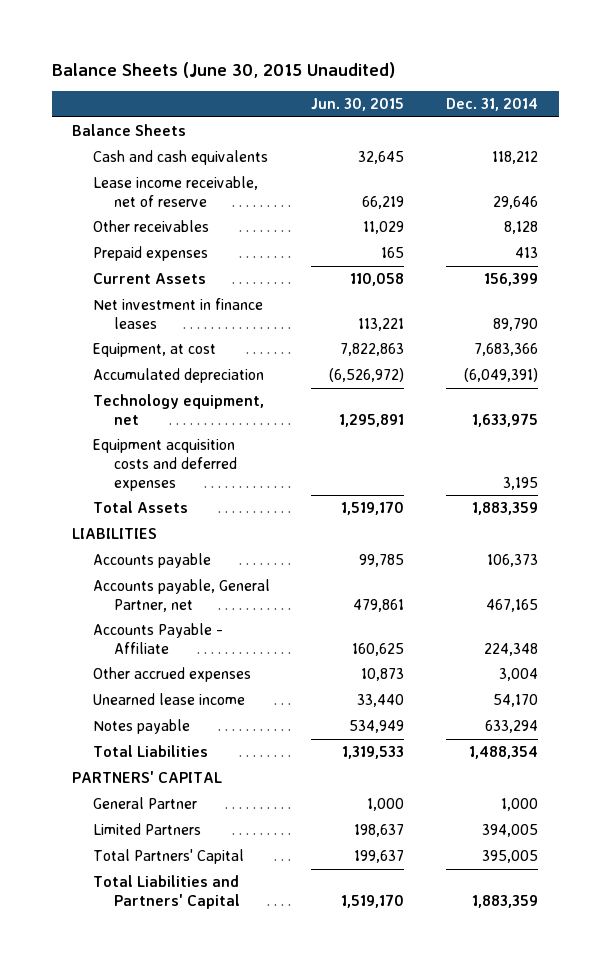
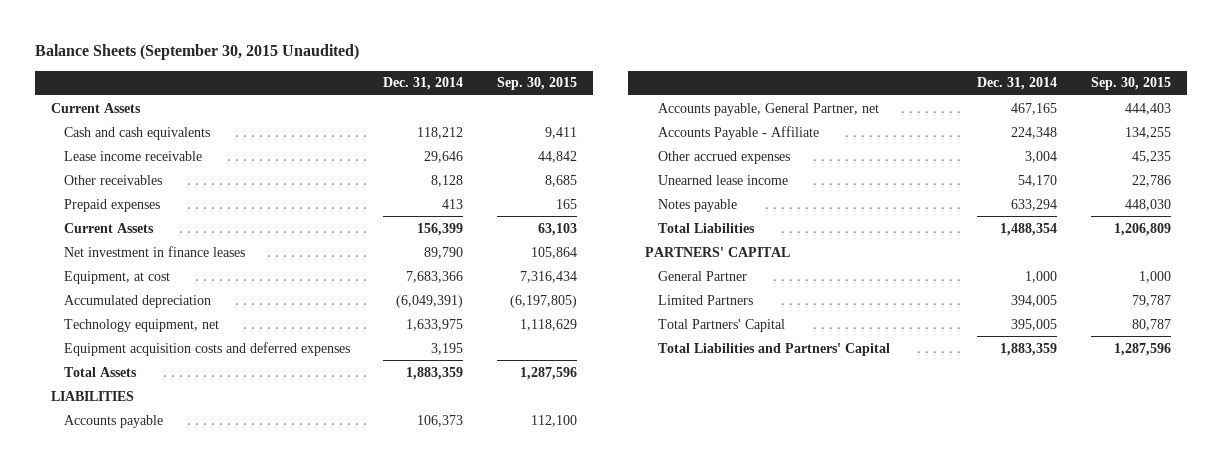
- Balance Sheets (June 30, 2015 Unaudited)
+ Balance Sheets (September 30, 2015 Unaudited)
- | Jun. 30, 2015 | Dec. 31, 2014
+ | Dec. 31, 2014 | Sep. 30, 2015
- Balance Sheets
+ Current Assets
- Lease income receivable, net of reserve | 66,219 | 29,646
+ Lease income receivable | 29,646 | 44,842

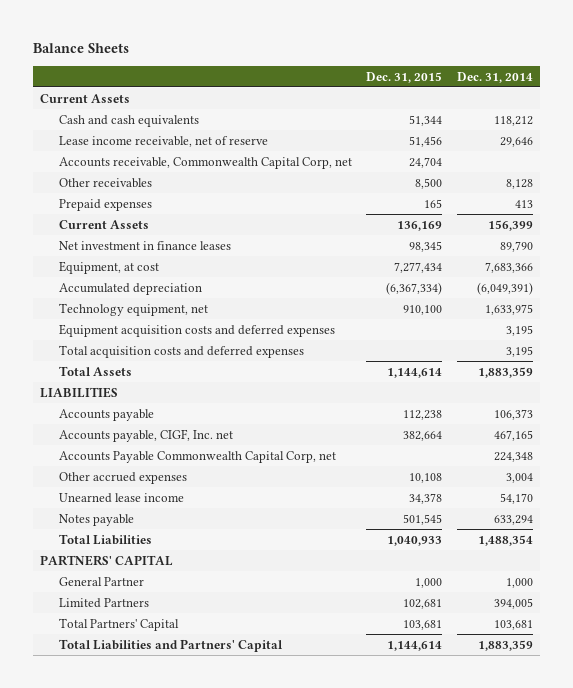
- Balance Sheets (September 30, 2015 Unaudited)
+ Balance Sheets
- | Dec. 31, 2014 | Sep. 30, 2015
+ | Dec. 31, 2015 | Dec. 31, 2014
- Lease income receivable | 29,646 | 44,842
+ Lease income receivable, net of reserve | 51,456 | 29,646
+ Accounts receivable, Commonwealth Capital Corp, net | 24,704 |
+ Total acquisition costs and deferred expenses | | 3,195
- Accounts payable, General Partner, net | 467,165 | 444,403
- Accounts Payable - Affiliate | 224,348 | 134,255
+ Accounts payable, CIGF, Inc. net | 382,664 | 467,165
+ Accounts Payable Commonwealth Capital Corp, net | | 224,348
- Total Partners' Capital | 395,005 | 80,787
+ Total Partners' Capital | 103,681 | 103,681

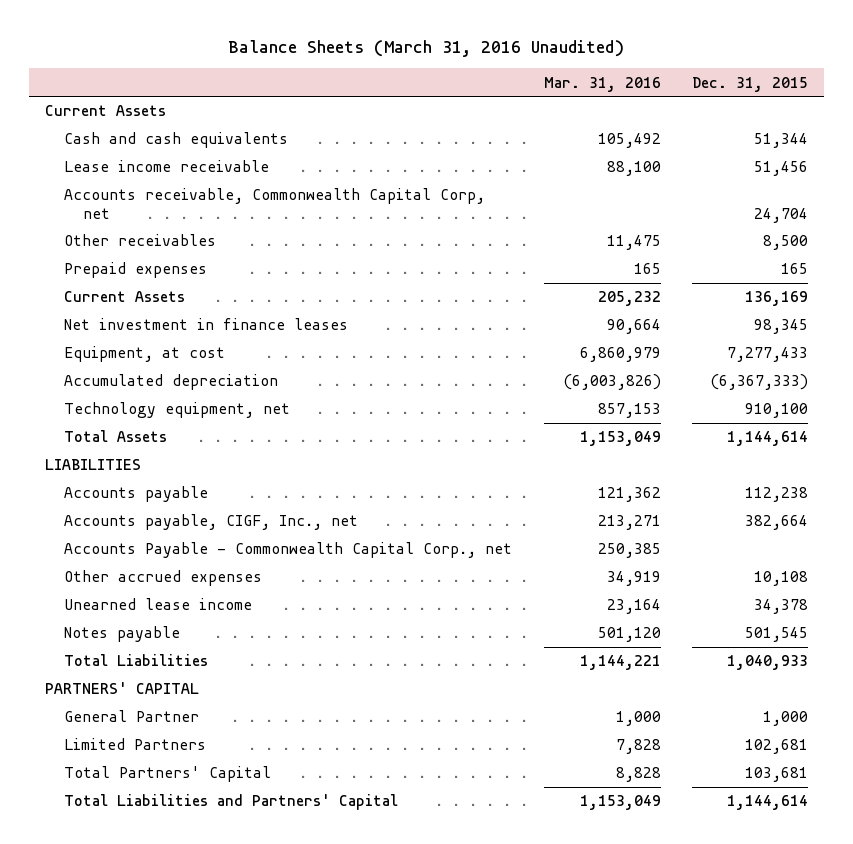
- Balance Sheets
+ Balance Sheets (March 31, 2016 Unaudited)
- | Dec. 31, 2015 | Dec. 31, 2014
+ | Mar. 31, 2016 | Dec. 31, 2015
- Lease income receivable, net of reserve | 51,456 | 29,646
+ Lease income receivable | 88,100 | 51,456
- Equipment, at cost | 7,277,434 | 7,683,366
- Accumulated depreciation | (6,367,334) | (6,049,391)
+ Equipment, at cost | 6,860,979 | 7,277,433
+ Accumulated depreciation | (6,003,826) | (6,367,333)
- Equipment acquisition costs and deferred expenses | | 3,195
- Total acquisition costs and deferred expenses | | 3,195
- Accounts payable, CIGF, Inc. net | 382,664 | 467,165
- Accounts Payable Commonwealth Capital Corp, net | | 224,348
+ Accounts payable, CIGF, Inc., net | 213,271 | 382,664
+ Accounts Payable - Commonwealth Capital Corp., net | 250,385 |

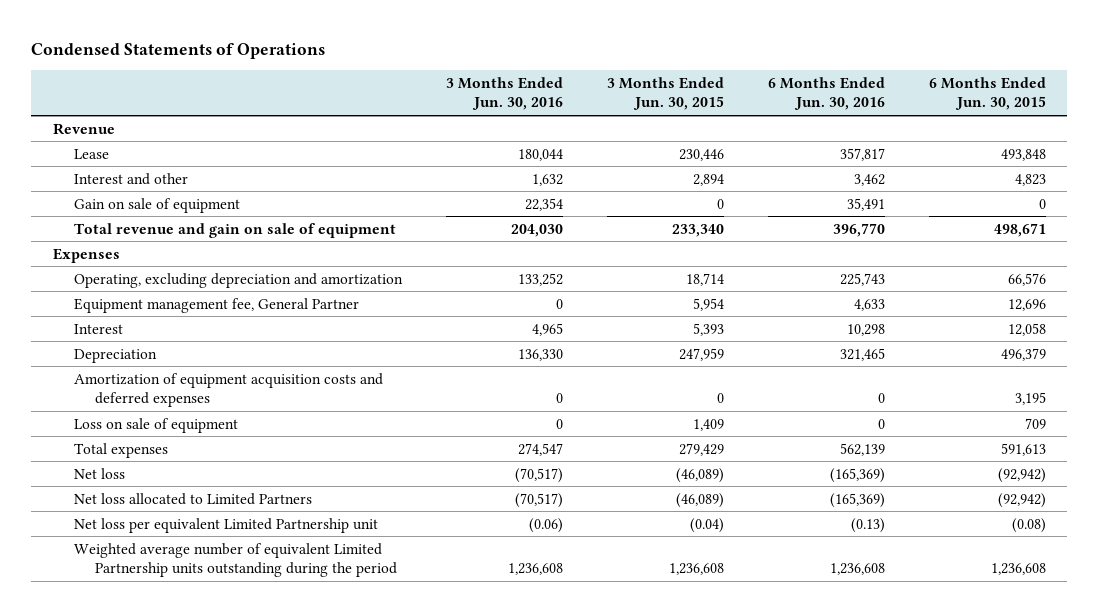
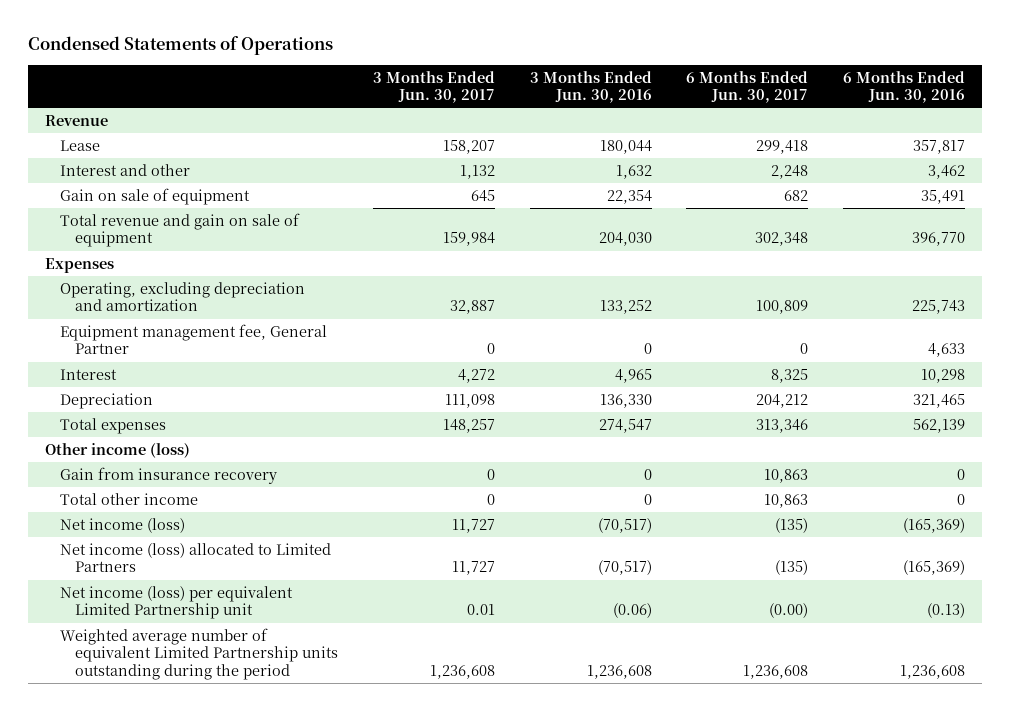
- | 3 Months Ended Jun. 30, 2016 | 3 Months Ended Jun. 30, 2015 | 6 Months Ended Jun. 30, 2016 | 6 Months Ended Jun. 30, 2015
+ | 3 Months Ended Jun. 30, 2017 | 3 Months Ended Jun. 30, 2016 | 6 Months Ended Jun. 30, 2017 | 6 Months Ended Jun. 30, 2016
- Amortization of equipment acquisition costs and deferred expenses | 0 | 0 | 0 | 3,195
- Loss on sale of equipment | 0 | 1,409 | 0 | 709
- Net loss | (70,517) | (46,089) | (165,369) | (92,942)
- Net loss allocated to Limited Partners | (70,517) | (46,089) | (165,369) | (92,942)
- Net loss per equivalent Limited Partnership unit | (0.06) | (0.04) | (0.13) | (0.08)
+ Other income (loss)
+ Gain from insurance recovery | 0 | 0 | 10,863 | 0
+ Total other income | 0 | 0 | 10,863 | 0
+ Net income (loss) | 11,727 | (70,517) | (135) | (165,369)
+ Net income (loss) allocated to Limited Partners | 11,727 | (70,517) | (135) | (165,369)
+ Net income (loss) per equivalent Limited Partnership unit | 0.01 | (0.06) | (0.00) | (0.13)

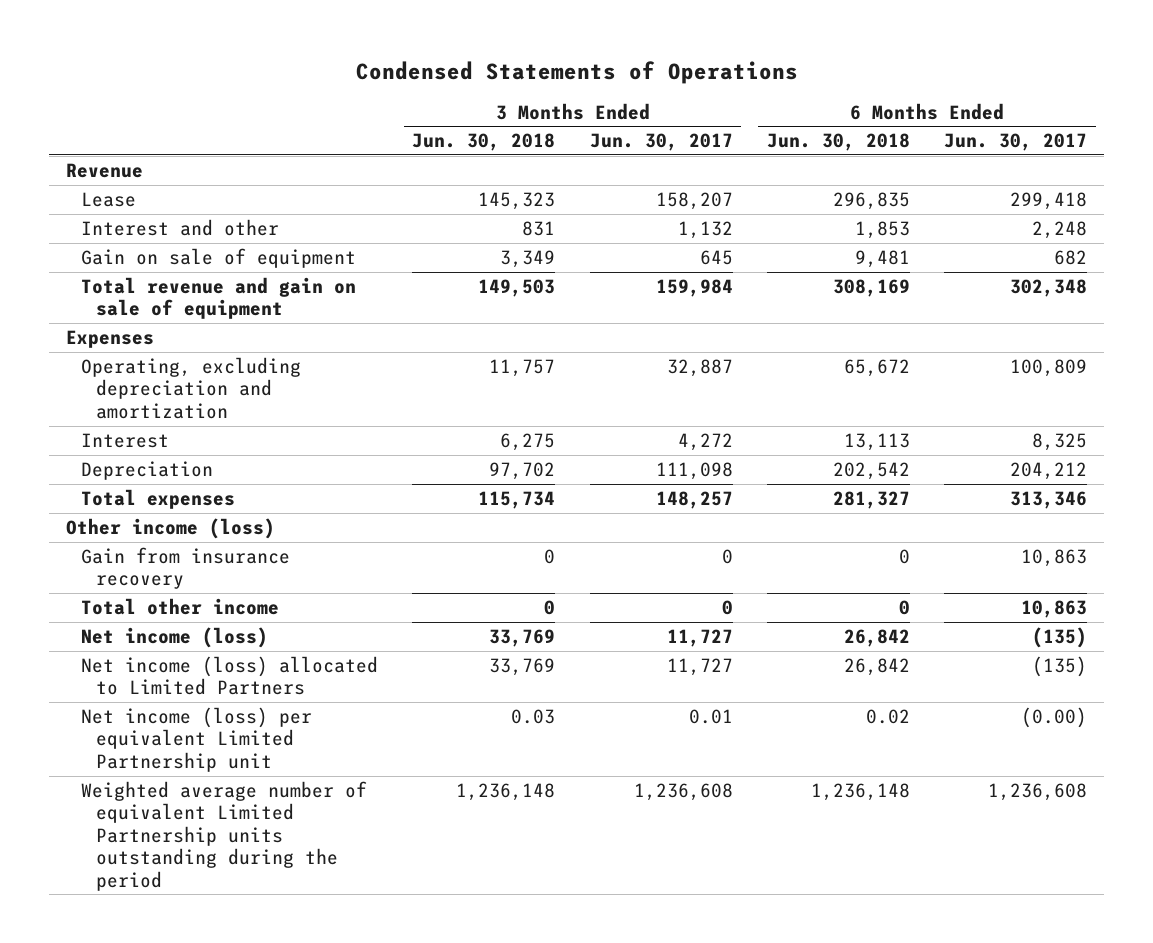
- | 3 Months Ended Jun. 30, 2017 | 3 Months Ended Jun. 30, 2016 | 6 Months Ended Jun. 30, 2017 | 6 Months Ended Jun. 30, 2016
+ | 3 Months Ended Jun. 30, 2018 | 3 Months Ended Jun. 30, 2017 | 6 Months Ended Jun. 30, 2018 | 6 Months Ended Jun. 30, 2017
- Equipment management fee, General Partner | 0 | 0 | 0 | 4,633

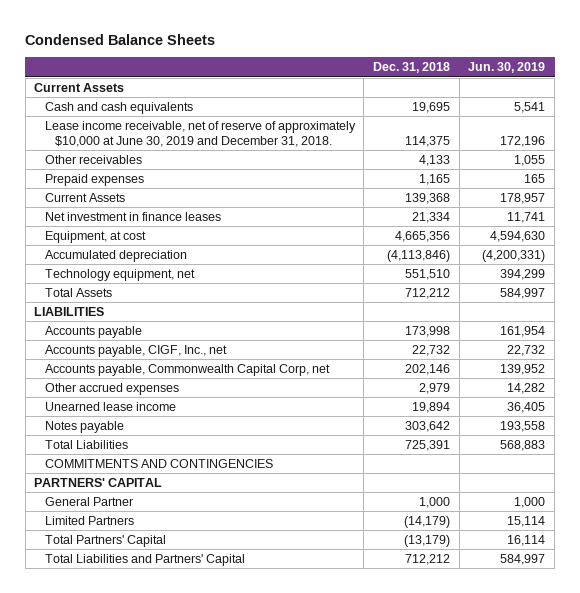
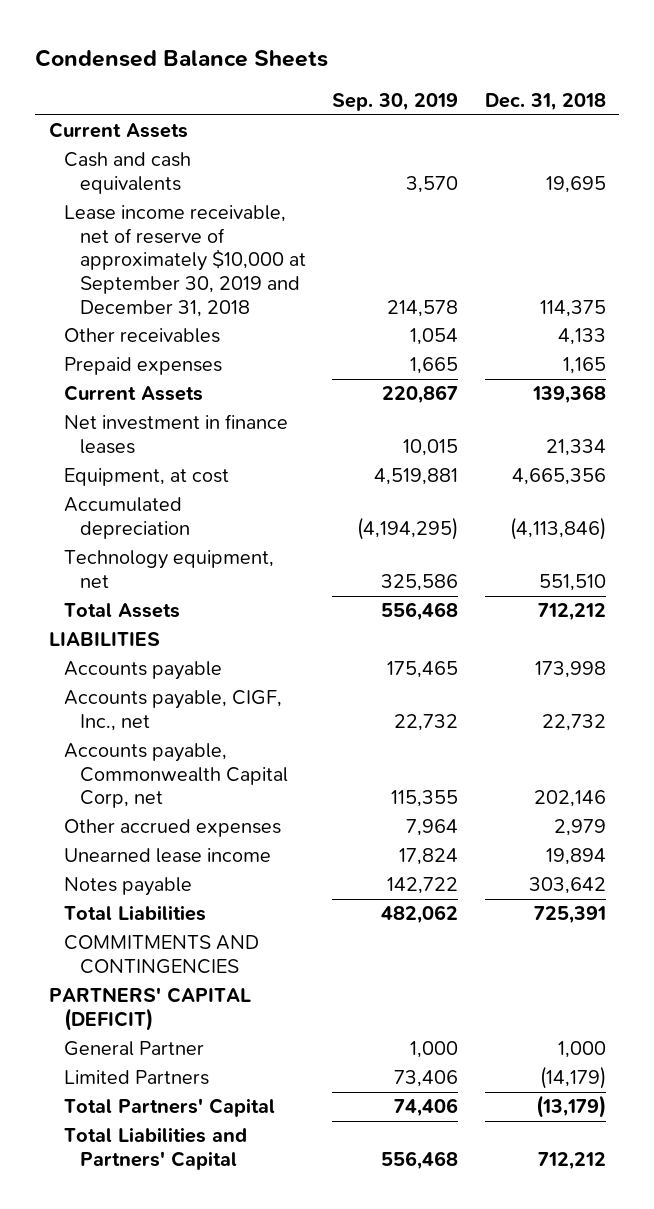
- | Dec. 31, 2018 | Jun. 30, 2019
+ | Sep. 30, 2019 | Dec. 31, 2018
- Lease income receivable, net of reserve of approximately $10,000 at June 30, 2019 and December 31, 2018. | 114,375 | 172,196
+ Lease income receivable, net of reserve of approximately $10,000 at September 30, 2019 and December 31, 2018 | 214,578 | 114,375
- PARTNERS' CAPITAL
+ PARTNERS' CAPITAL (DEFICIT)

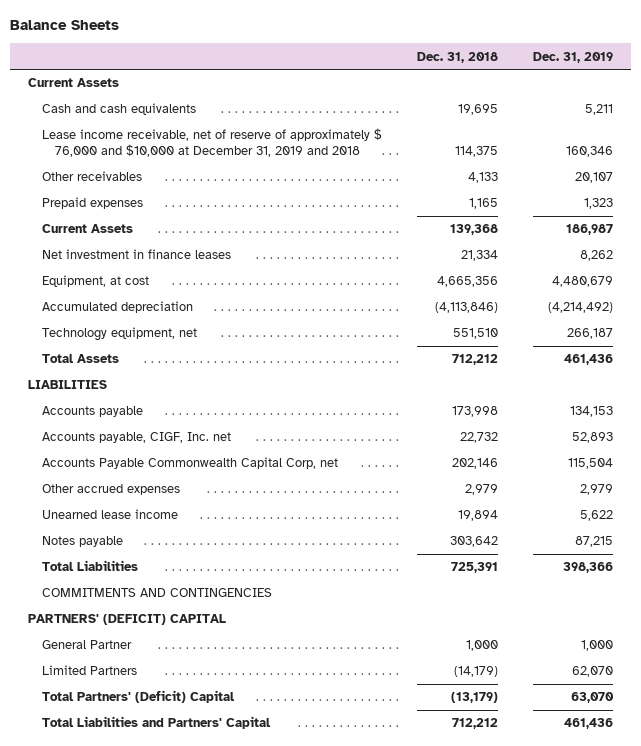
- Condensed Balance Sheets
+ Balance Sheets
- | Sep. 30, 2019 | Dec. 31, 2018
+ | Dec. 31, 2018 | Dec. 31, 2019
- Lease income receivable, net of reserve of approximately $10,000 at September 30, 2019 and December 31, 2018 | 214,578 | 114,375
+ Lease income receivable, net of reserve of approximately $ 76,000 and $10,000 at December 31, 2019 and 2018 | 114,375 | 160,346
- Accounts payable, CIGF, Inc., net | 22,732 | 22,732
- Accounts payable, Commonwealth Capital Corp, net | 115,355 | 202,146
+ Accounts payable, CIGF, Inc. net | 22,732 | 52,893
+ Accounts Payable Commonwealth Capital Corp, net | 202,146 | 115,504
- PARTNERS' CAPITAL (DEFICIT)
+ PARTNERS' (DEFICIT) CAPITAL
- Total Partners' Capital | 74,406 | (13,179)
+ Total Partners' (Deficit) Capital | (13,179) | 63,070

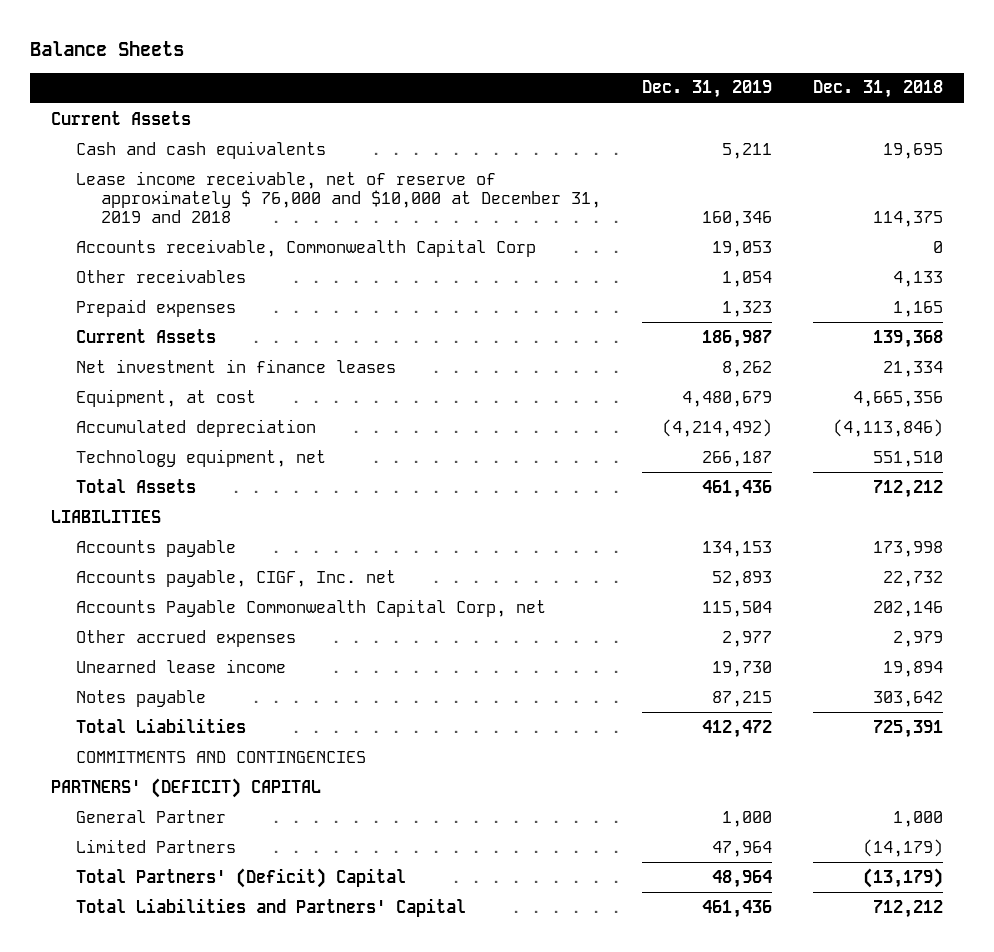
- | Dec. 31, 2018 | Dec. 31, 2019
+ | Dec. 31, 2019 | Dec. 31, 2018
- Other receivables | 4,133 | 20,107
+ Accounts receivable, Commonwealth Capital Corp | 19,053 | 0
+ Other receivables | 1,054 | 4,133
- Other accrued expenses | 2,979 | 2,979
- Unearned lease income | 19,894 | 5,622
+ Other accrued expenses | 2,977 | 2,979
+ Unearned lease income | 19,730 | 19,894
- Total Liabilities | 725,391 | 398,366
+ Total Liabilities | 412,472 | 725,391
- Limited Partners | (14,179) | 62,070
- Total Partners' (Deficit) Capital | (13,179) | 63,070
+ Limited Partners | 47,964 | (14,179)
+ Total Partners' (Deficit) Capital | 48,964 | (13,179)

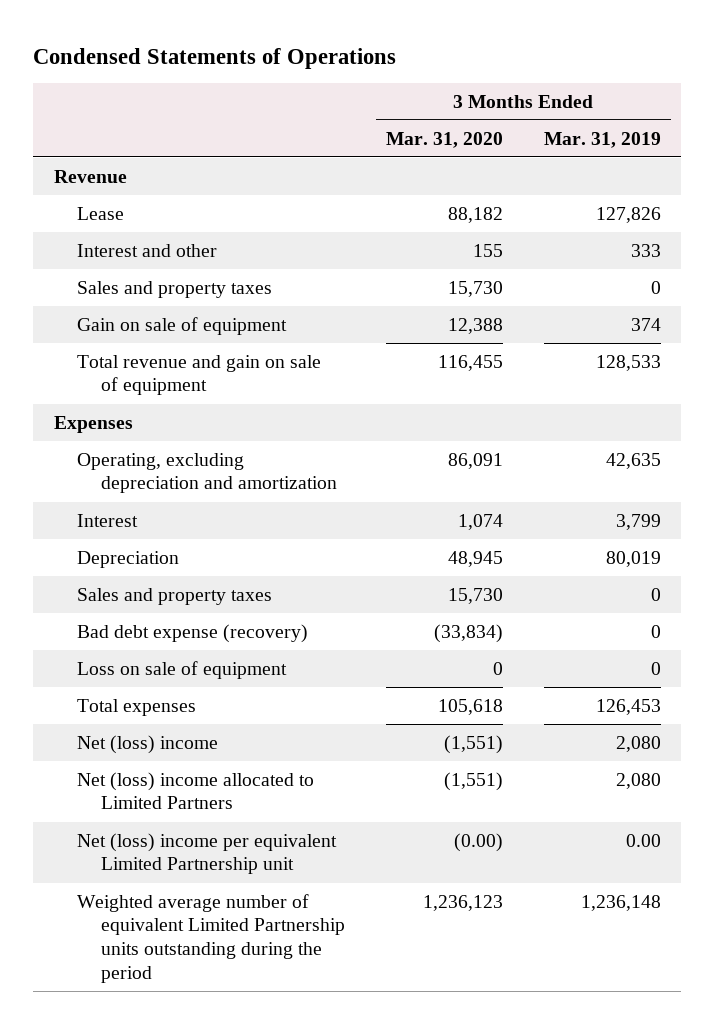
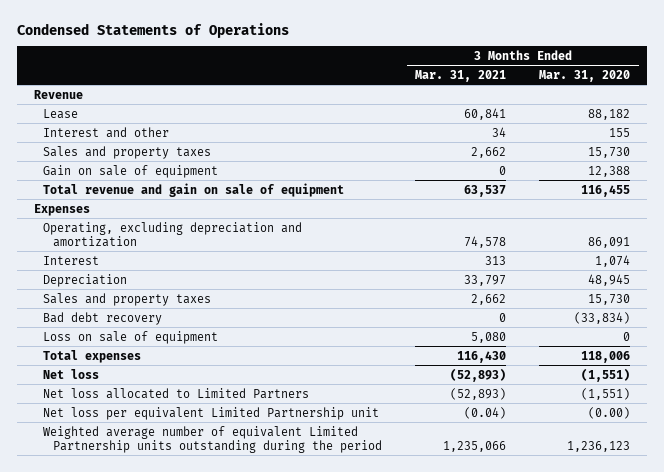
- | 3 Months Ended Mar. 31, 2020 | 3 Months Ended Mar. 31, 2019
+ | 3 Months Ended Mar. 31, 2021 | 3 Months Ended Mar. 31, 2020
- Bad debt expense (recovery) | (33,834) | 0
+ Bad debt recovery | 0 | (33,834)
- Total expenses | 105,618 | 126,453
- Net (loss) income | (1,551) | 2,080
- Net (loss) income allocated to Limited Partners | (1,551) | 2,080
- Net (loss) income per equivalent Limited Partnership unit | (0.00) | 0.00
+ Total expenses | 116,430 | 118,006
+ Net loss | (52,893) | (1,551)
+ Net loss allocated to Limited Partners | (52,893) | (1,551)
+ Net loss per equivalent Limited Partnership unit | (0.04) | (0.00)

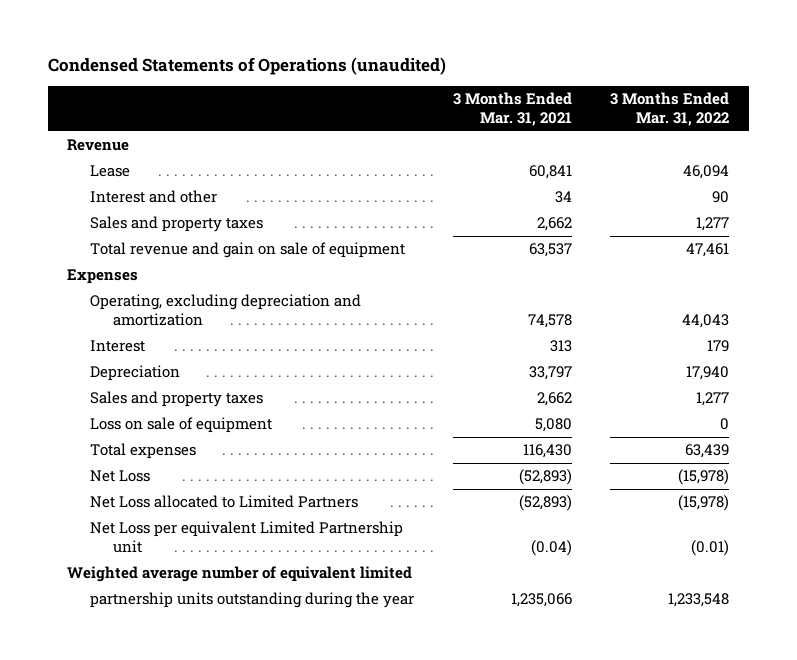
- Condensed Statements of Operations
+ Condensed Statements of Operations (unaudited)
- | 3 Months Ended Mar. 31, 2021 | 3 Months Ended Mar. 31, 2020
+ | 3 Months Ended Mar. 31, 2021 | 3 Months Ended Mar. 31, 2022
- Gain on sale of equipment | 0 | 12,388
- Bad debt recovery | 0 | (33,834)
- Net loss | (52,893) | (1,551)
- Net loss allocated to Limited Partners | (52,893) | (1,551)
- Net loss per equivalent Limited Partnership unit | (0.04) | (0.00)
- Weighted average number of equivalent Limited Partnership units outstanding during the period | 1,235,066 | 1,236,123
+ Net Loss | (52,893) | (15,978)
+ Net Loss allocated to Limited Partners | (52,893) | (15,978)
+ Net Loss per equivalent Limited Partnership unit | (0.04) | (0.01)
+ Weighted average number of equivalent limited
+ partnership units outstanding during the year | 1,235,066 | 1,233,548

